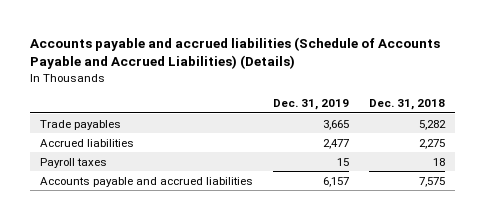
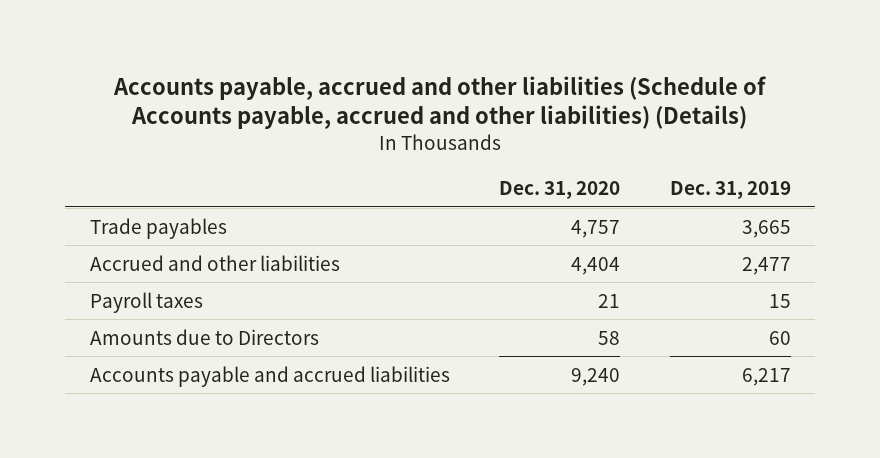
- Accounts payable and accrued liabilities (Schedule of Accounts Payable and Accrued Liabilities) (Details)
+ Accounts payable, accrued and other liabilities (Schedule of Accounts payable, accrued and other liabilities) (Details)
- | Dec. 31, 2019 | Dec. 31, 2018
+ | Dec. 31, 2020 | Dec. 31, 2019
- Accrued liabilities | 2,477 | 2,275
+ Accrued and other liabilities | 4,404 | 2,477
- Accounts payable and accrued liabilities | 6,157 | 7,575
+ Amounts due to Directors | 58 | 60
+ Accounts payable and accrued liabilities | 9,240 | 6,217

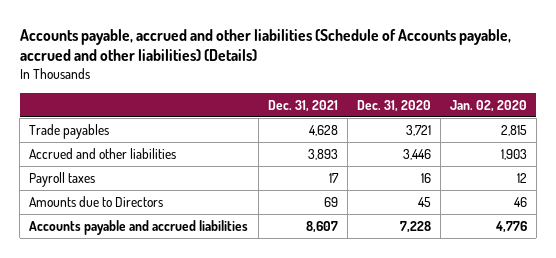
- | Dec. 31, 2020 | Dec. 31, 2019
+ | Dec. 31, 2021 | Dec. 31, 2020 | Jan. 02, 2020
- Trade payables | 4,757 | 3,665
- Accrued and other liabilities | 4,404 | 2,477
- Payroll taxes | 21 | 15
- Amounts due to Directors | 58 | 60
- Accounts payable and accrued liabilities | 9,240 | 6,217
+ Trade payables | 4,628 | 3,721 | 2,815
+ Accrued and other liabilities | 3,893 | 3,446 | 1,903
+ Payroll taxes | 17 | 16 | 12
+ Amounts due to Directors | 69 | 45 | 46
+ Accounts payable and accrued liabilities | 8,607 | 7,228 | 4,776

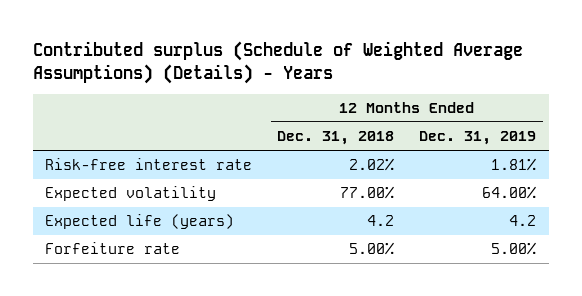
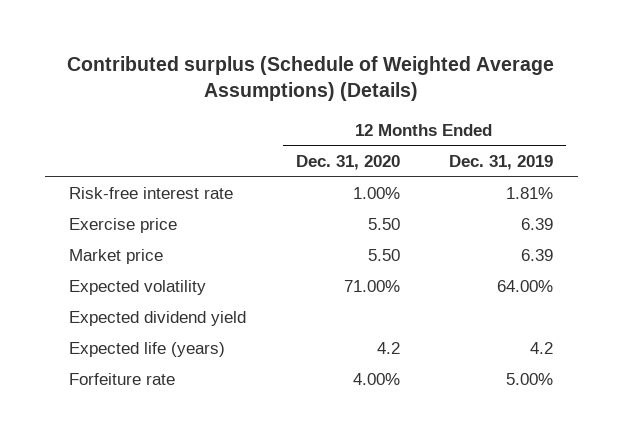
- Contributed surplus (Schedule of Weighted Average Assumptions) (Details) - Years
+ Contributed surplus (Schedule of Weighted Average Assumptions) (Details)
- | 12 Months Ended Dec. 31, 2018 | 12 Months Ended Dec. 31, 2019
+ | 12 Months Ended Dec. 31, 2020 | 12 Months Ended Dec. 31, 2019
+ Exercise price | 5.50 | 6.39
+ Market price | 5.50 | 6.39
+ Expected dividend yield

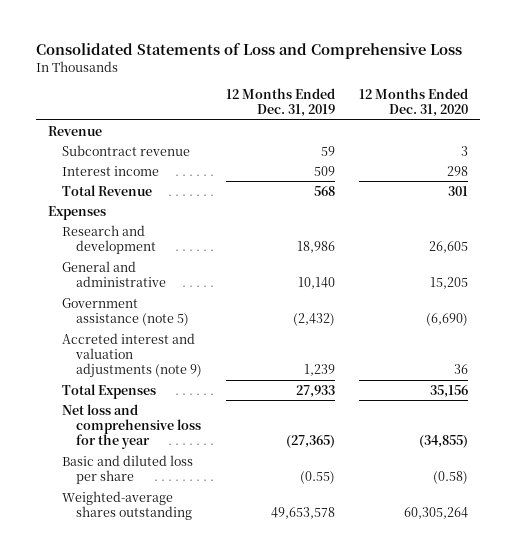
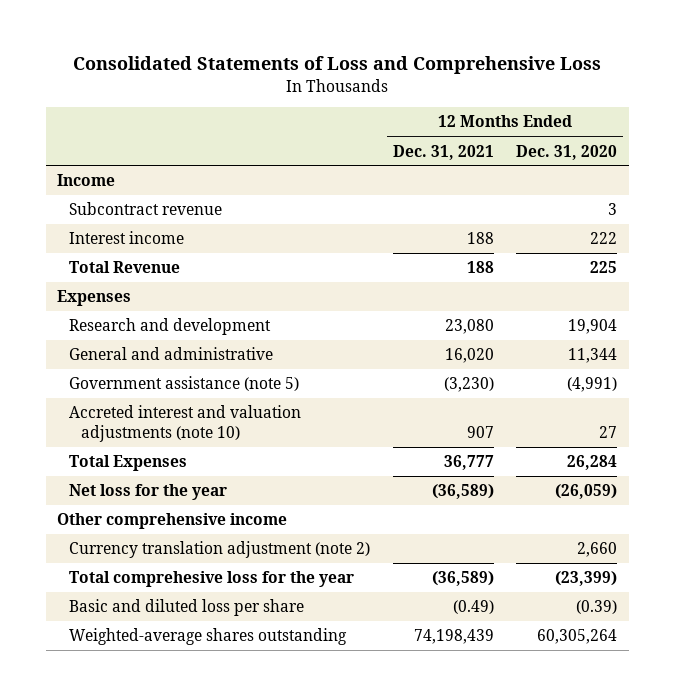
- | 12 Months Ended Dec. 31, 2019 | 12 Months Ended Dec. 31, 2020
+ | 12 Months Ended Dec. 31, 2021 | 12 Months Ended Dec. 31, 2020
- Revenue
+ Income
- Interest income | 509 | 298
- Total Revenue | 568 | 301
+ Interest income | 188 | 222
+ Total Revenue | 188 | 225
- Research and development | 18,986 | 26,605
- General and administrative | 10,140 | 15,205
- Government assistance (note 5) | (2,432) | (6,690)
- Accreted interest and valuation adjustments (note 9) | 1,239 | 36
- Total Expenses | 27,933 | 35,156
- Net loss and comprehensive loss for the year | (27,365) | (34,855)
- Basic and diluted loss per share | (0.55) | (0.58)
+ Research and development | 23,080 | 19,904
+ General and administrative | 16,020 | 11,344
+ Government assistance (note 5) | (3,230) | (4,991)
+ Accreted interest and valuation adjustments (note 10) | 907 | 27
+ Total Expenses | 36,777 | 26,284
+ Net loss for the year | (36,589) | (26,059)
+ Other comprehensive income
+ Currency translation adjustment (note 2) | | 2,660
+ Total comprehesive loss for the year | (36,589) | (23,399)
+ Basic and diluted loss per share | (0.49) | (0.39)

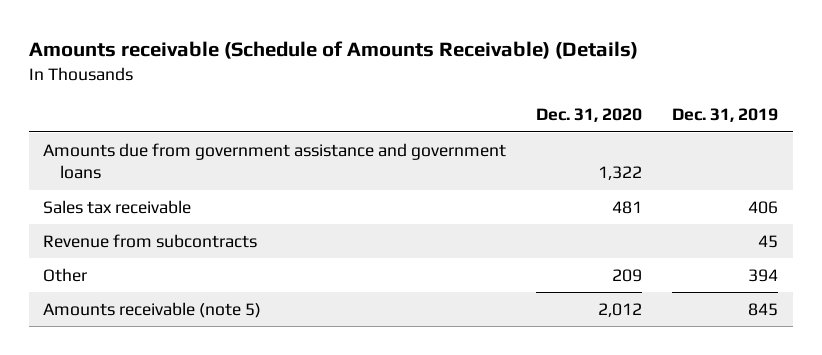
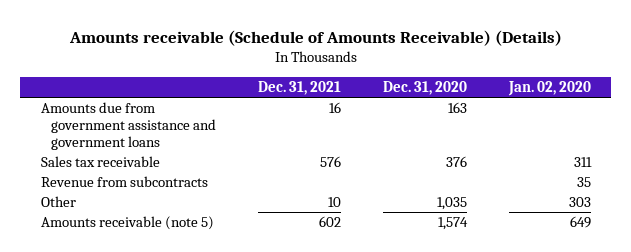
- | Dec. 31, 2020 | Dec. 31, 2019
+ | Dec. 31, 2021 | Dec. 31, 2020 | Jan. 02, 2020
- Amounts due from government assistance and government loans | 1,322 |
- Sales tax receivable | 481 | 406
+ Amounts due from government assistance and government loans | 16 | 163 |
+ Sales tax receivable | 576 | 376 | 311
- Other | 209 | 394
- Amounts receivable (note 5) | 2,012 | 845
+ Other | 10 | 1,035 | 303
+ Amounts receivable (note 5) | 602 | 1,574 | 649

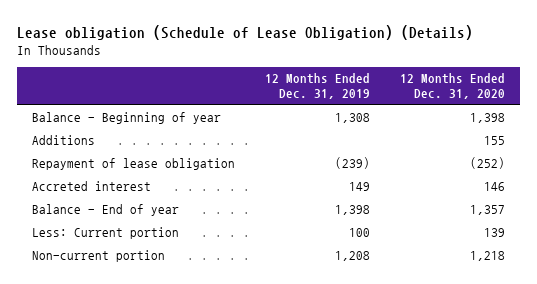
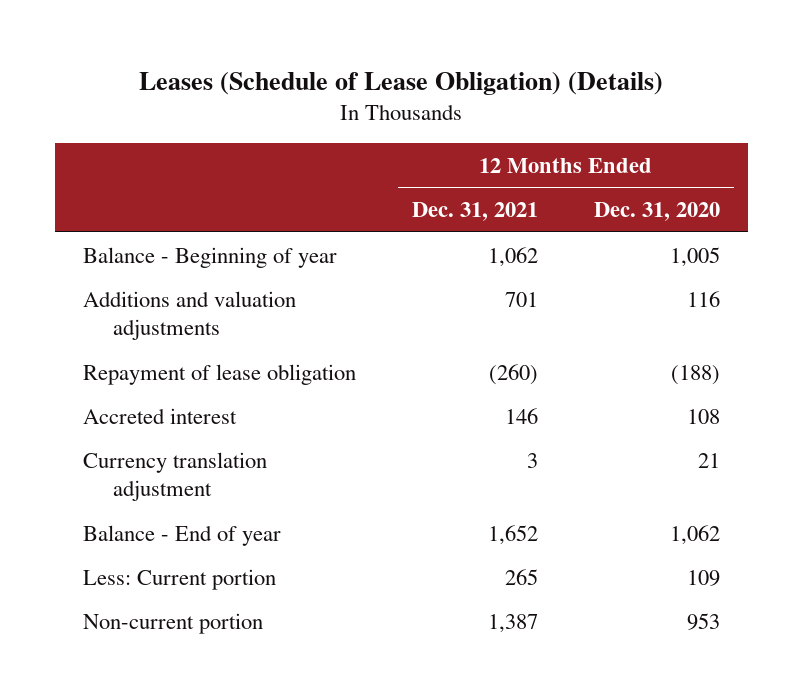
- Lease obligation (Schedule of Lease Obligation) (Details)
+ Leases (Schedule of Lease Obligation) (Details)
- | 12 Months Ended Dec. 31, 2019 | 12 Months Ended Dec. 31, 2020
+ | 12 Months Ended Dec. 31, 2021 | 12 Months Ended Dec. 31, 2020
- Balance - Beginning of year | 1,308 | 1,398
- Additions | | 155
- Repayment of lease obligation | (239) | (252)
- Accreted interest | 149 | 146
- Balance - End of year | 1,398 | 1,357
- Less: Current portion | 100 | 139
- Non-current portion | 1,208 | 1,218
+ Balance - Beginning of year | 1,062 | 1,005
+ Additions and valuation adjustments | 701 | 116
+ Repayment of lease obligation | (260) | (188)
+ Accreted interest | 146 | 108
+ Currency translation adjustment | 3 | 21
+ Balance - End of year | 1,652 | 1,062
+ Less: Current portion | 265 | 109
+ Non-current portion | 1,387 | 953

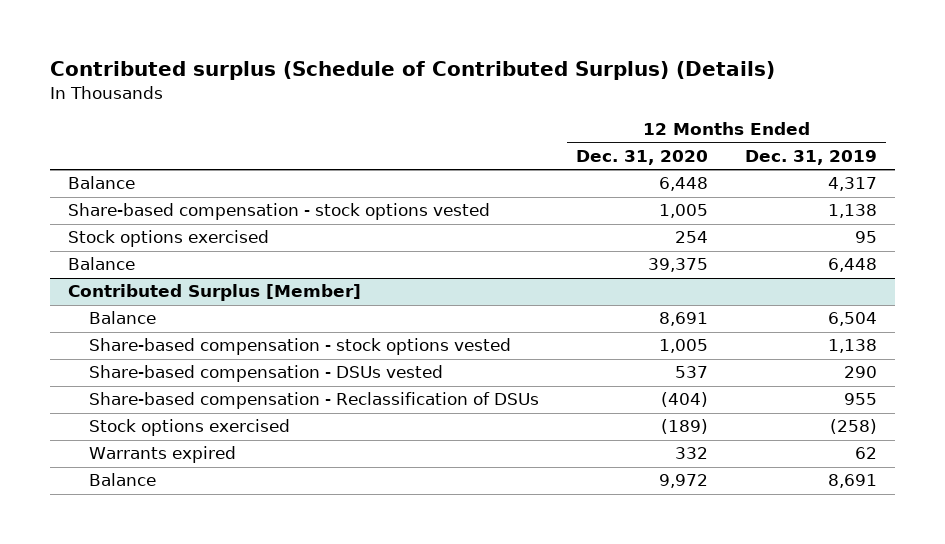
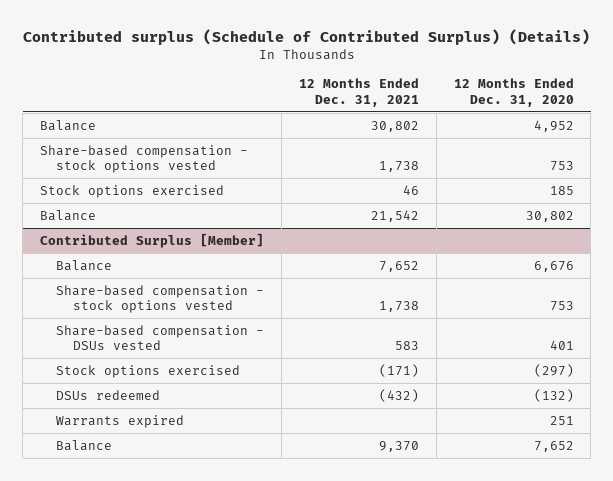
- | 12 Months Ended Dec. 31, 2020 | 12 Months Ended Dec. 31, 2019
+ | 12 Months Ended Dec. 31, 2021 | 12 Months Ended Dec. 31, 2020
- Balance | 6,448 | 4,317
- Share-based compensation - stock options vested | 1,005 | 1,138
- Stock options exercised | 254 | 95
- Balance | 39,375 | 6,448
+ Balance | 30,802 | 4,952
+ Share-based compensation - stock options vested | 1,738 | 753
+ Stock options exercised | 46 | 185
+ Balance | 21,542 | 30,802
@ Contributed Surplus [Member]
- Balance | 8,691 | 6,504
- Share-based compensation - stock options vested | 1,005 | 1,138
- Share-based compensation - DSUs vested | 537 | 290
- Share-based compensation - Reclassification of DSUs | (404) | 955
- Stock options exercised | (189) | (258)
- Warrants expired | 332 | 62
- Balance | 9,972 | 8,691
+ Balance | 7,652 | 6,676
+ Share-based compensation - stock options vested | 1,738 | 753
+ Share-based compensation - DSUs vested | 583 | 401
+ Stock options exercised | (171) | (297)
+ DSUs redeemed | (432) | (132)
+ Warrants expired | | 251
+ Balance | 9,370 | 7,652

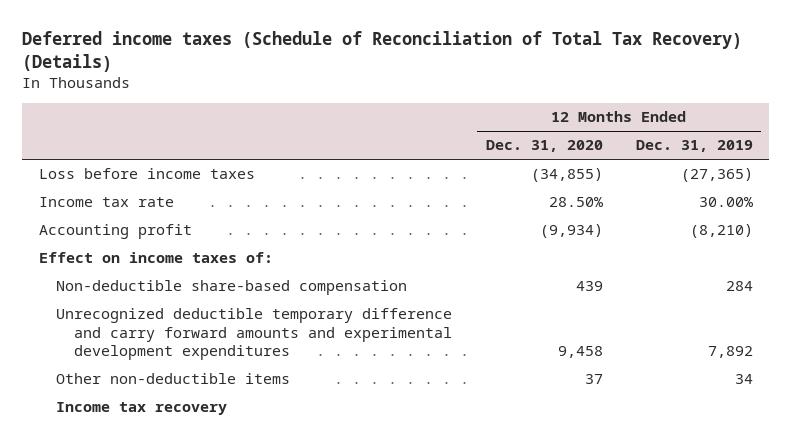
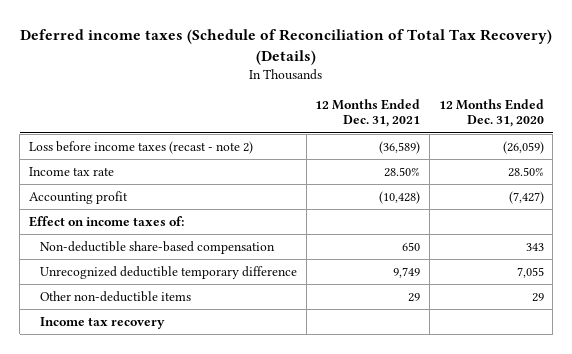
- | 12 Months Ended Dec. 31, 2020 | 12 Months Ended Dec. 31, 2019
+ | 12 Months Ended Dec. 31, 2021 | 12 Months Ended Dec. 31, 2020
- Loss before income taxes | (34,855) | (27,365)
+ Loss before income taxes (recast - note 2) | (36,589) | (26,059)
- Accounting profit | (9,934) | (8,210)
+ Accounting profit | (10,428) | (7,427)
- Non-deductible share-based compensation | 439 | 284
- Unrecognized deductible temporary difference and carry forward amounts and experimental development expenditures | 9,458 | 7,892
- Other non-deductible items | 37 | 34
+ Non-deductible share-based compensation | 650 | 343
+ Unrecognized deductible temporary difference | 9,749 | 7,055
+ Other non-deductible items | 29 | 29

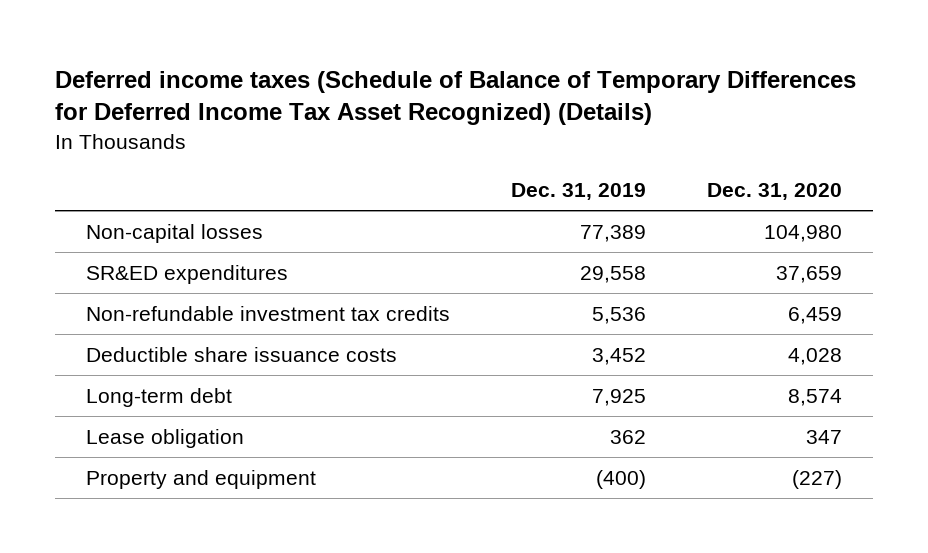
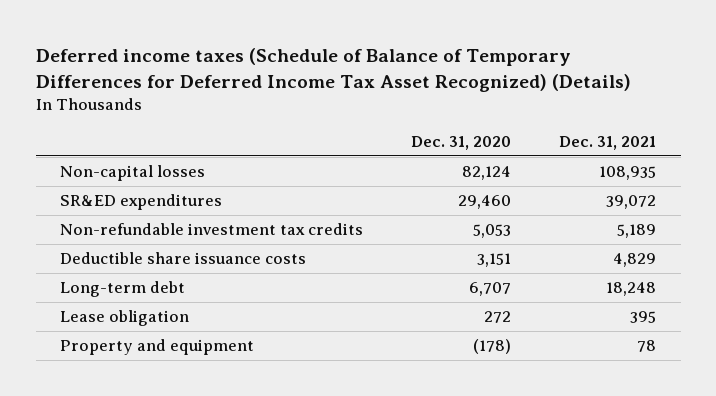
- | Dec. 31, 2019 | Dec. 31, 2020
+ | Dec. 31, 2020 | Dec. 31, 2021
- Non-capital losses | 77,389 | 104,980
- SR&ED expenditures | 29,558 | 37,659
- Non-refundable investment tax credits | 5,536 | 6,459
- Deductible share issuance costs | 3,452 | 4,028
- Long-term debt | 7,925 | 8,574
- Lease obligation | 362 | 347
- Property and equipment | (400) | (227)
+ Non-capital losses | 82,124 | 108,935
+ SR&ED expenditures | 29,460 | 39,072
+ Non-refundable investment tax credits | 5,053 | 5,189
+ Deductible share issuance costs | 3,151 | 4,829
+ Long-term debt | 6,707 | 18,248
+ Lease obligation | 272 | 395
+ Property and equipment | (178) | 78

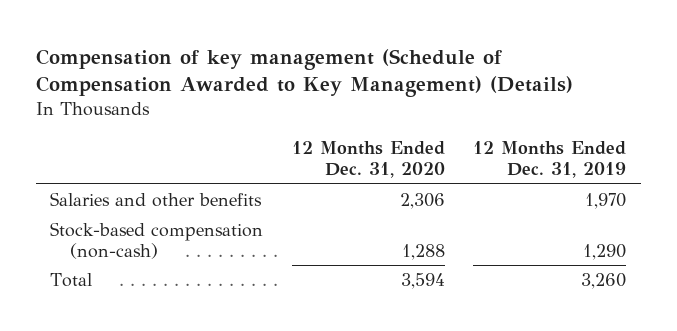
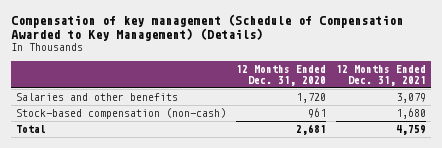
- | 12 Months Ended Dec. 31, 2020 | 12 Months Ended Dec. 31, 2019
+ | 12 Months Ended Dec. 31, 2020 | 12 Months Ended Dec. 31, 2021
- Salaries and other benefits | 2,306 | 1,970
- Stock-based compensation (non-cash) | 1,288 | 1,290
- Total | 3,594 | 3,260
+ Salaries and other benefits | 1,720 | 3,079
+ Stock-based compensation (non-cash) | 961 | 1,680
+ Total | 2,681 | 4,759

